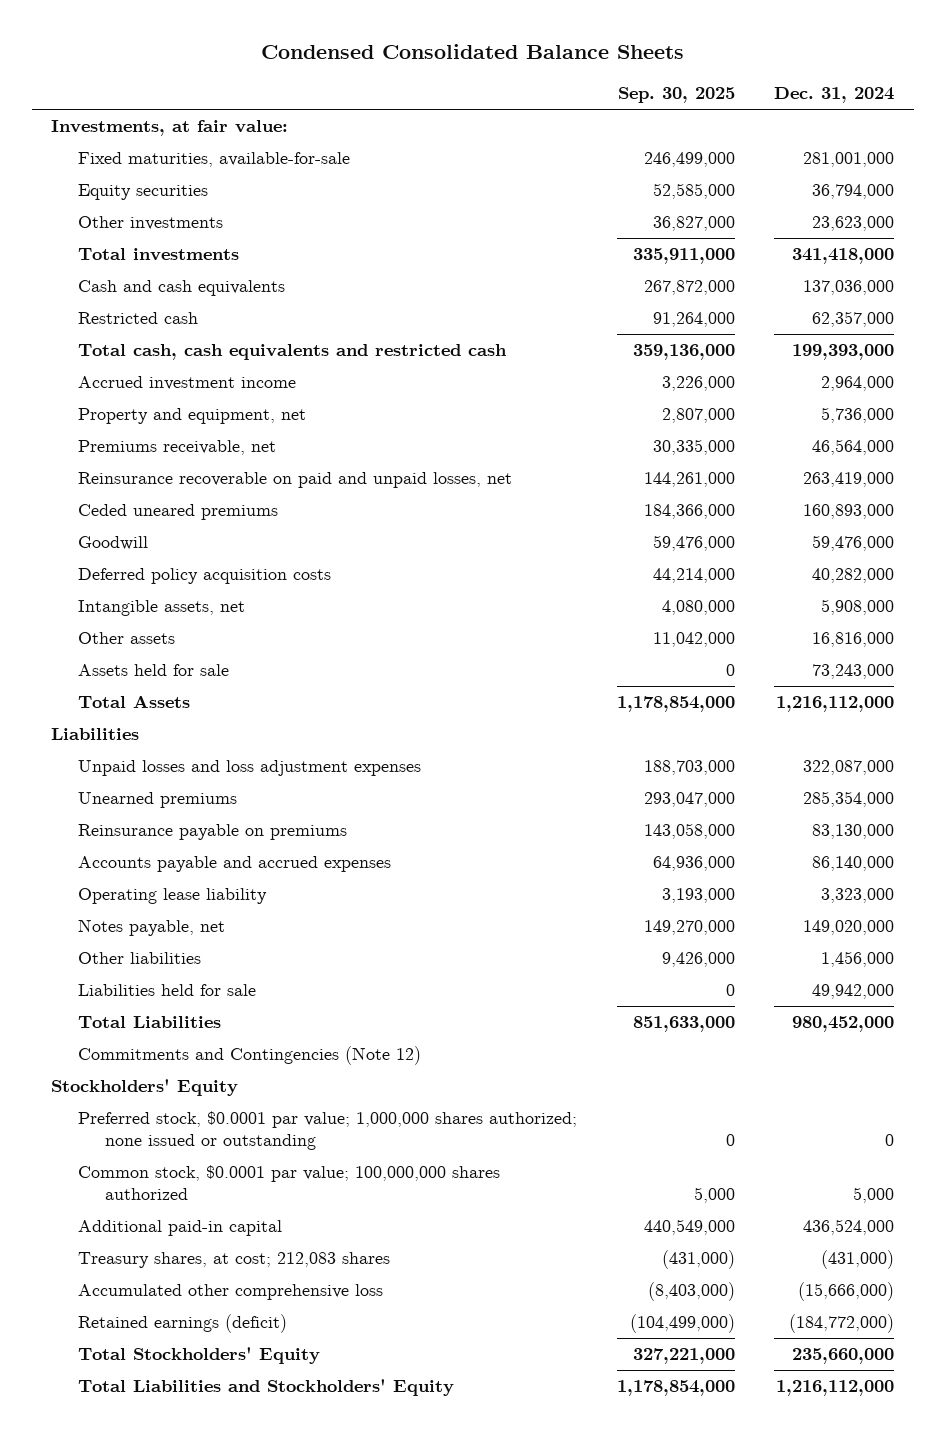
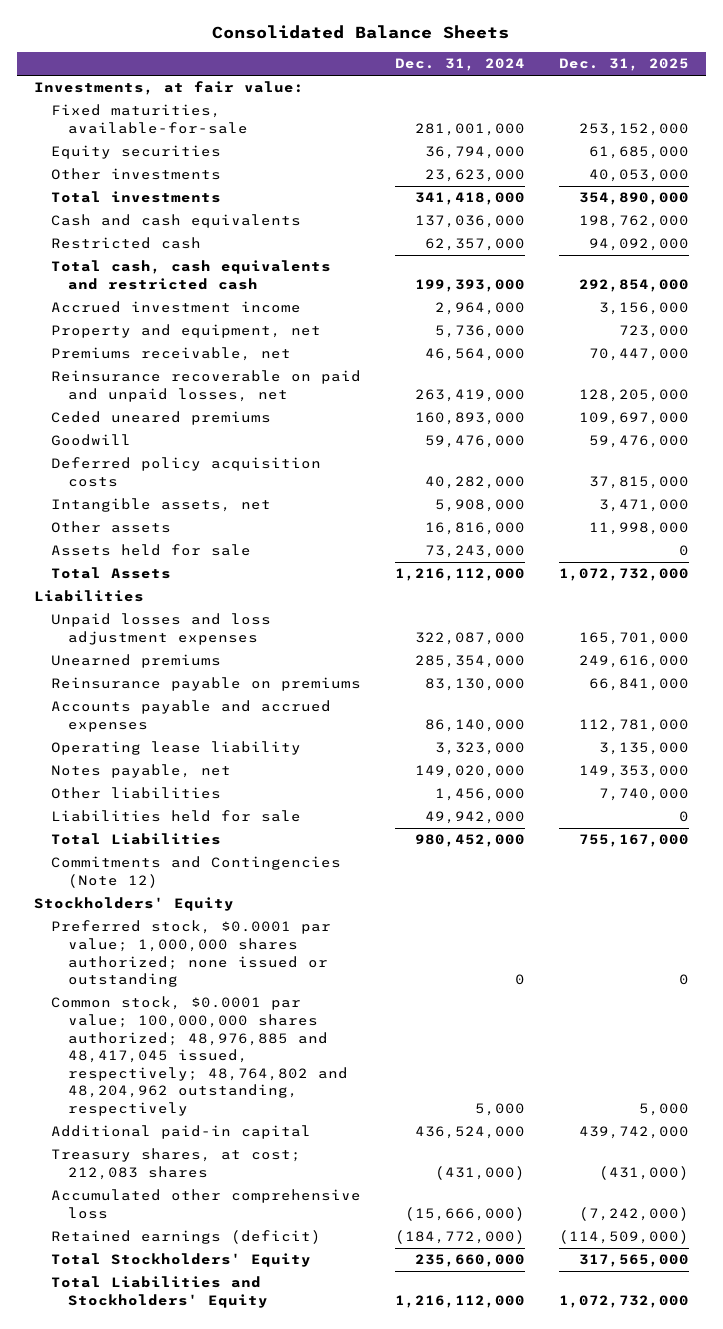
- Condensed Consolidated Balance Sheets
+ Consolidated Balance Sheets
- | Sep. 30, 2025 | Dec. 31, 2024
+ | Dec. 31, 2024 | Dec. 31, 2025
- Common stock, $0.0001 par value; 100,000,000 shares authorized | 5,000 | 5,000
+ Common stock, $0.0001 par value; 100,000,000 shares authorized; 48,976,885 and 48,417,045 issued, respectively; 48,764,802 and 48,204,962 outstanding, respectively | 5,000 | 5,000

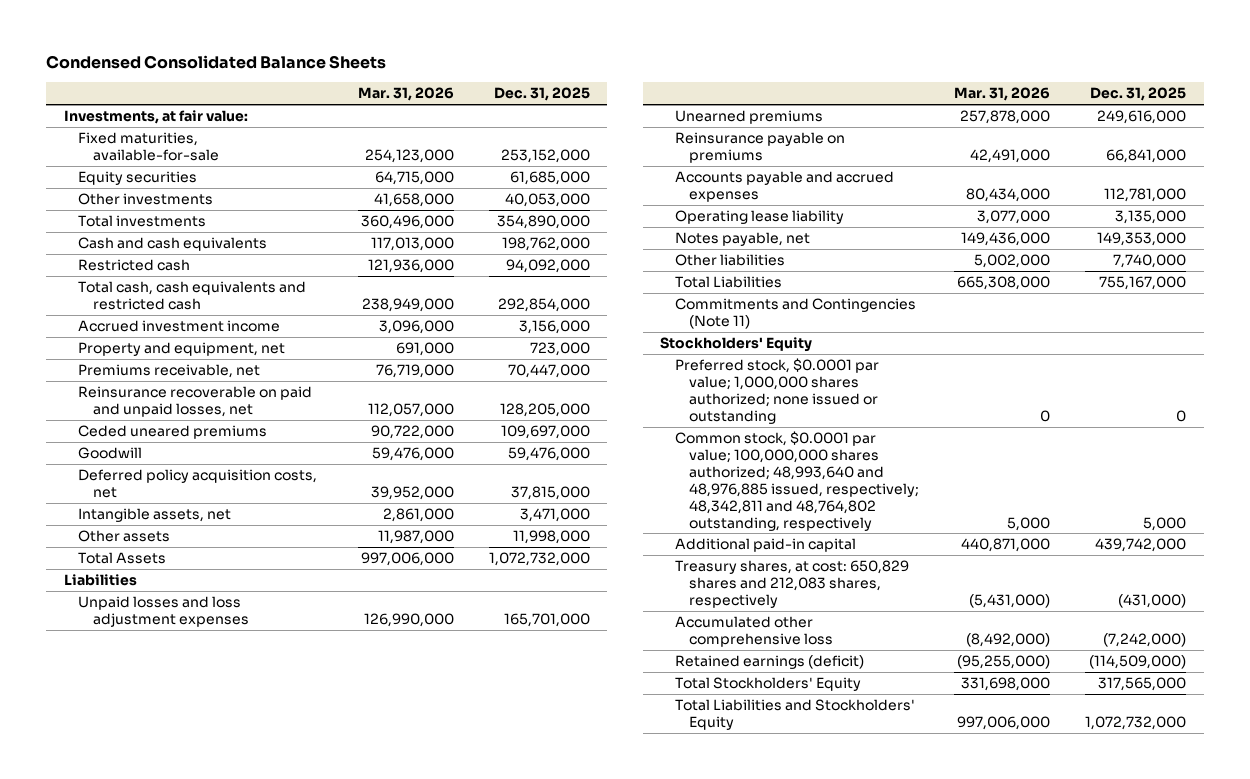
- Consolidated Balance Sheets
+ Condensed Consolidated Balance Sheets
- | Dec. 31, 2024 | Dec. 31, 2025
+ | Mar. 31, 2026 | Dec. 31, 2025
- Deferred policy acquisition costs | 40,282,000 | 37,815,000
+ Deferred policy acquisition costs, net | 39,952,000 | 37,815,000
- Assets held for sale | 73,243,000 | 0
- Liabilities held for sale | 49,942,000 | 0
- Commitments and Contingencies (Note 12)
+ Commitments and Contingencies (Note 11)
- Common stock, $0.0001 par value; 100,000,000 shares authorized; 48,976,885 and 48,417,045 issued, respectively; 48,764,802 and 48,204,962 outstanding, respectively | 5,000 | 5,000
+ Common stock, $0.0001 par value; 100,000,000 shares authorized; 48,993,640 and 48,976,885 issued, respectively; 48,342,811 and 48,764,802 outstanding, respectively | 5,000 | 5,000
- Treasury shares, at cost; 212,083 shares | (431,000) | (431,000)
+ Treasury shares, at cost: 650,829 shares and 212,083 shares, respectively | (5,431,000) | (431,000)

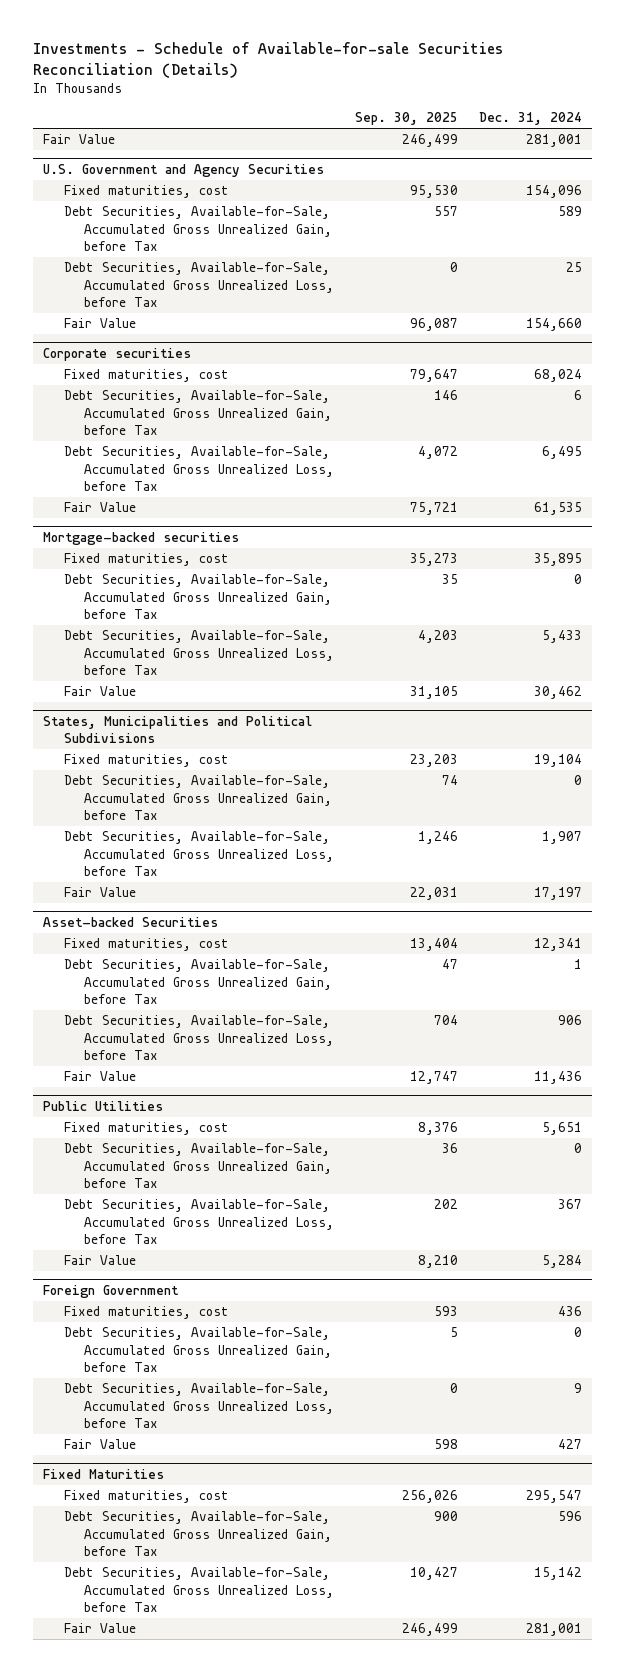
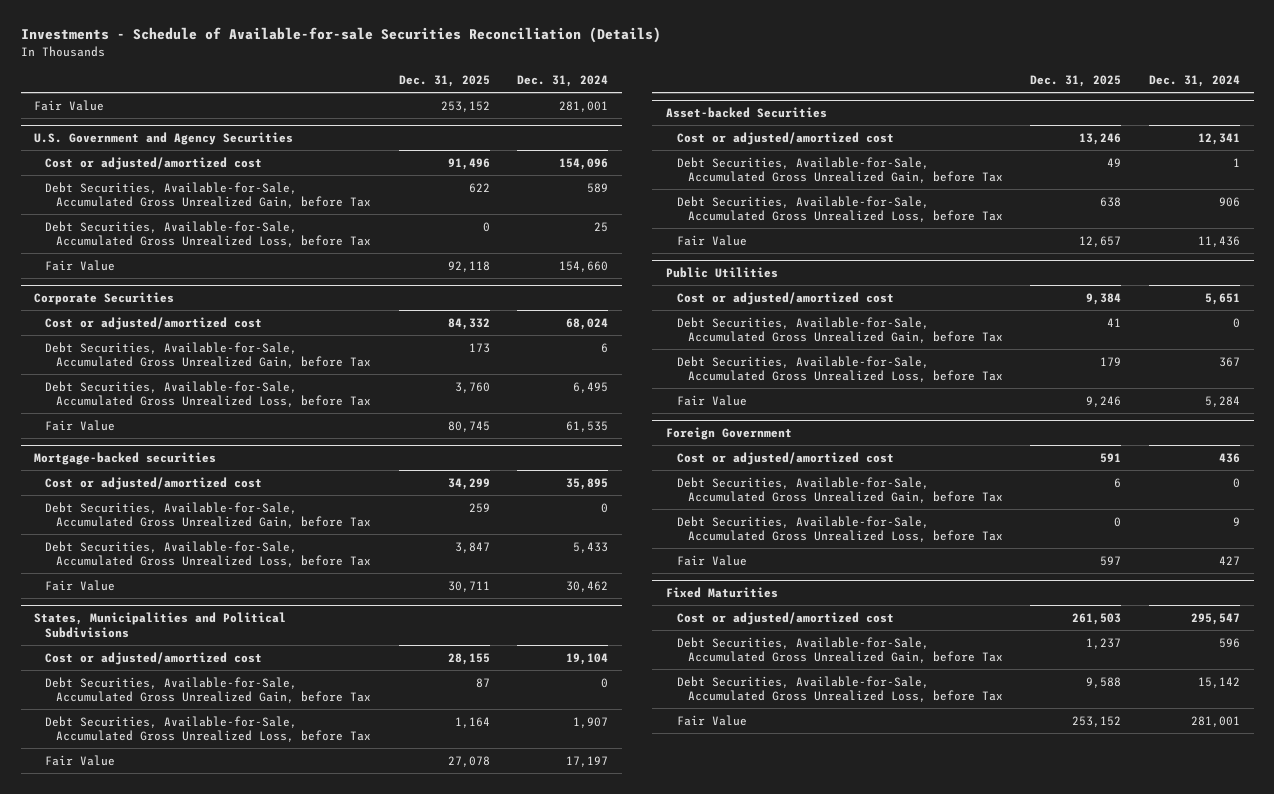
- | Sep. 30, 2025 | Dec. 31, 2024
+ | Dec. 31, 2025 | Dec. 31, 2024
@ U.S. Government and Agency Securities
- Fixed maturities, cost | 95,530 | 154,096
+ Cost or adjusted/amortized cost | 91,496 | 154,096
- Corporate securities
- Fixed maturities, cost | 79,647 | 68,024
+ Corporate Securities
+ Cost or adjusted/amortized cost | 84,332 | 68,024
@ Mortgage-backed securities
- Fixed maturities, cost | 35,273 | 35,895
+ Cost or adjusted/amortized cost | 34,299 | 35,895
@ States, Municipalities and Political Subdivisions
- Fixed maturities, cost | 23,203 | 19,104
+ Cost or adjusted/amortized cost | 28,155 | 19,104
@ Asset-backed Securities
- Fixed maturities, cost | 13,404 | 12,341
+ Cost or adjusted/amortized cost | 13,246 | 12,341
@ Public Utilities
- Fixed maturities, cost | 8,376 | 5,651
+ Cost or adjusted/amortized cost | 9,384 | 5,651
@ Foreign Government
- Fixed maturities, cost | 593 | 436
+ Cost or adjusted/amortized cost | 591 | 436
@ Fixed Maturities
- Fixed maturities, cost | 256,026 | 295,547
+ Cost or adjusted/amortized cost | 261,503 | 295,547

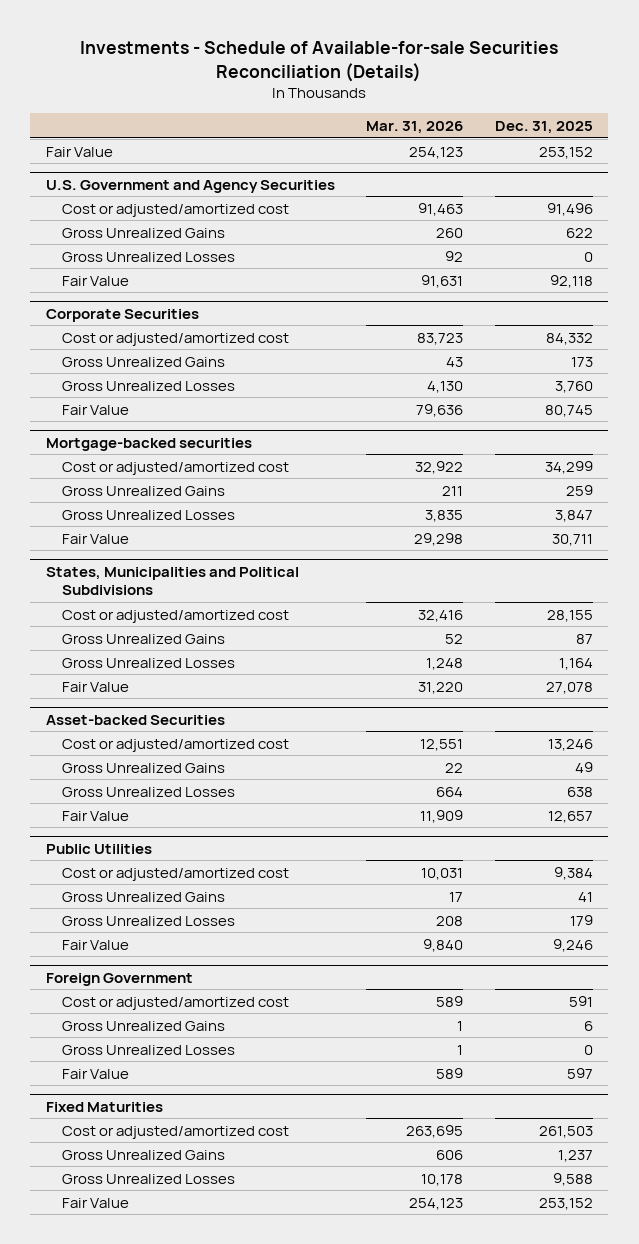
- | Dec. 31, 2025 | Dec. 31, 2024
+ | Mar. 31, 2026 | Dec. 31, 2025
@ U.S. Government and Agency Securities
- Debt Securities, Available-for-Sale, Accumulated Gross Unrealized Gain, before Tax | 622 | 589
- Debt Securities, Available-for-Sale, Accumulated Gross Unrealized Loss, before Tax | 0 | 25
+ Gross Unrealized Gains | 260 | 622
+ Gross Unrealized Losses | 92 | 0
@ Corporate Securities
- Debt Securities, Available-for-Sale, Accumulated Gross Unrealized Gain, before Tax | 173 | 6
- Debt Securities, Available-for-Sale, Accumulated Gross Unrealized Loss, before Tax | 3,760 | 6,495
+ Gross Unrealized Gains | 43 | 173
+ Gross Unrealized Losses | 4,130 | 3,760
@ Mortgage-backed securities
- Debt Securities, Available-for-Sale, Accumulated Gross Unrealized Gain, before Tax | 259 | 0
- Debt Securities, Available-for-Sale, Accumulated Gross Unrealized Loss, before Tax | 3,847 | 5,433
+ Gross Unrealized Gains | 211 | 259
+ Gross Unrealized Losses | 3,835 | 3,847
@ States, Municipalities and Political Subdivisions
- Debt Securities, Available-for-Sale, Accumulated Gross Unrealized Gain, before Tax | 87 | 0
- Debt Securities, Available-for-Sale, Accumulated Gross Unrealized Loss, before Tax | 1,164 | 1,907
+ Gross Unrealized Gains | 52 | 87
+ Gross Unrealized Losses | 1,248 | 1,164
@ Asset-backed Securities
- Debt Securities, Available-for-Sale, Accumulated Gross Unrealized Gain, before Tax | 49 | 1
- Debt Securities, Available-for-Sale, Accumulated Gross Unrealized Loss, before Tax | 638 | 906
+ Gross Unrealized Gains | 22 | 49
+ Gross Unrealized Losses | 664 | 638
@ Public Utilities
- Debt Securities, Available-for-Sale, Accumulated Gross Unrealized Gain, before Tax | 41 | 0
- Debt Securities, Available-for-Sale, Accumulated Gross Unrealized Loss, before Tax | 179 | 367
+ Gross Unrealized Gains | 17 | 41
+ Gross Unrealized Losses | 208 | 179
@ Foreign Government
- Debt Securities, Available-for-Sale, Accumulated Gross Unrealized Gain, before Tax | 6 | 0
- Debt Securities, Available-for-Sale, Accumulated Gross Unrealized Loss, before Tax | 0 | 9
+ Gross Unrealized Gains | 1 | 6
+ Gross Unrealized Losses | 1 | 0
@ Fixed Maturities
- Debt Securities, Available-for-Sale, Accumulated Gross Unrealized Gain, before Tax | 1,237 | 596
- Debt Securities, Available-for-Sale, Accumulated Gross Unrealized Loss, before Tax | 9,588 | 15,142
+ Gross Unrealized Gains | 606 | 1,237
+ Gross Unrealized Losses | 10,178 | 9,588

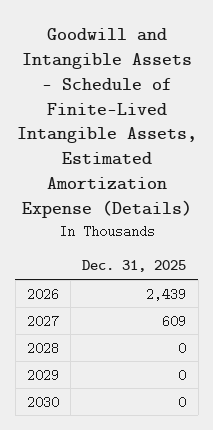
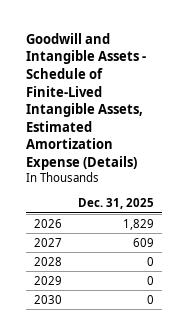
- 2026 | 2,439
+ 2026 | 1,829

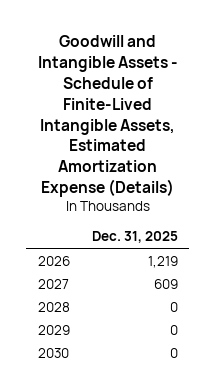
- 2026 | 1,829
+ 2026 | 1,219

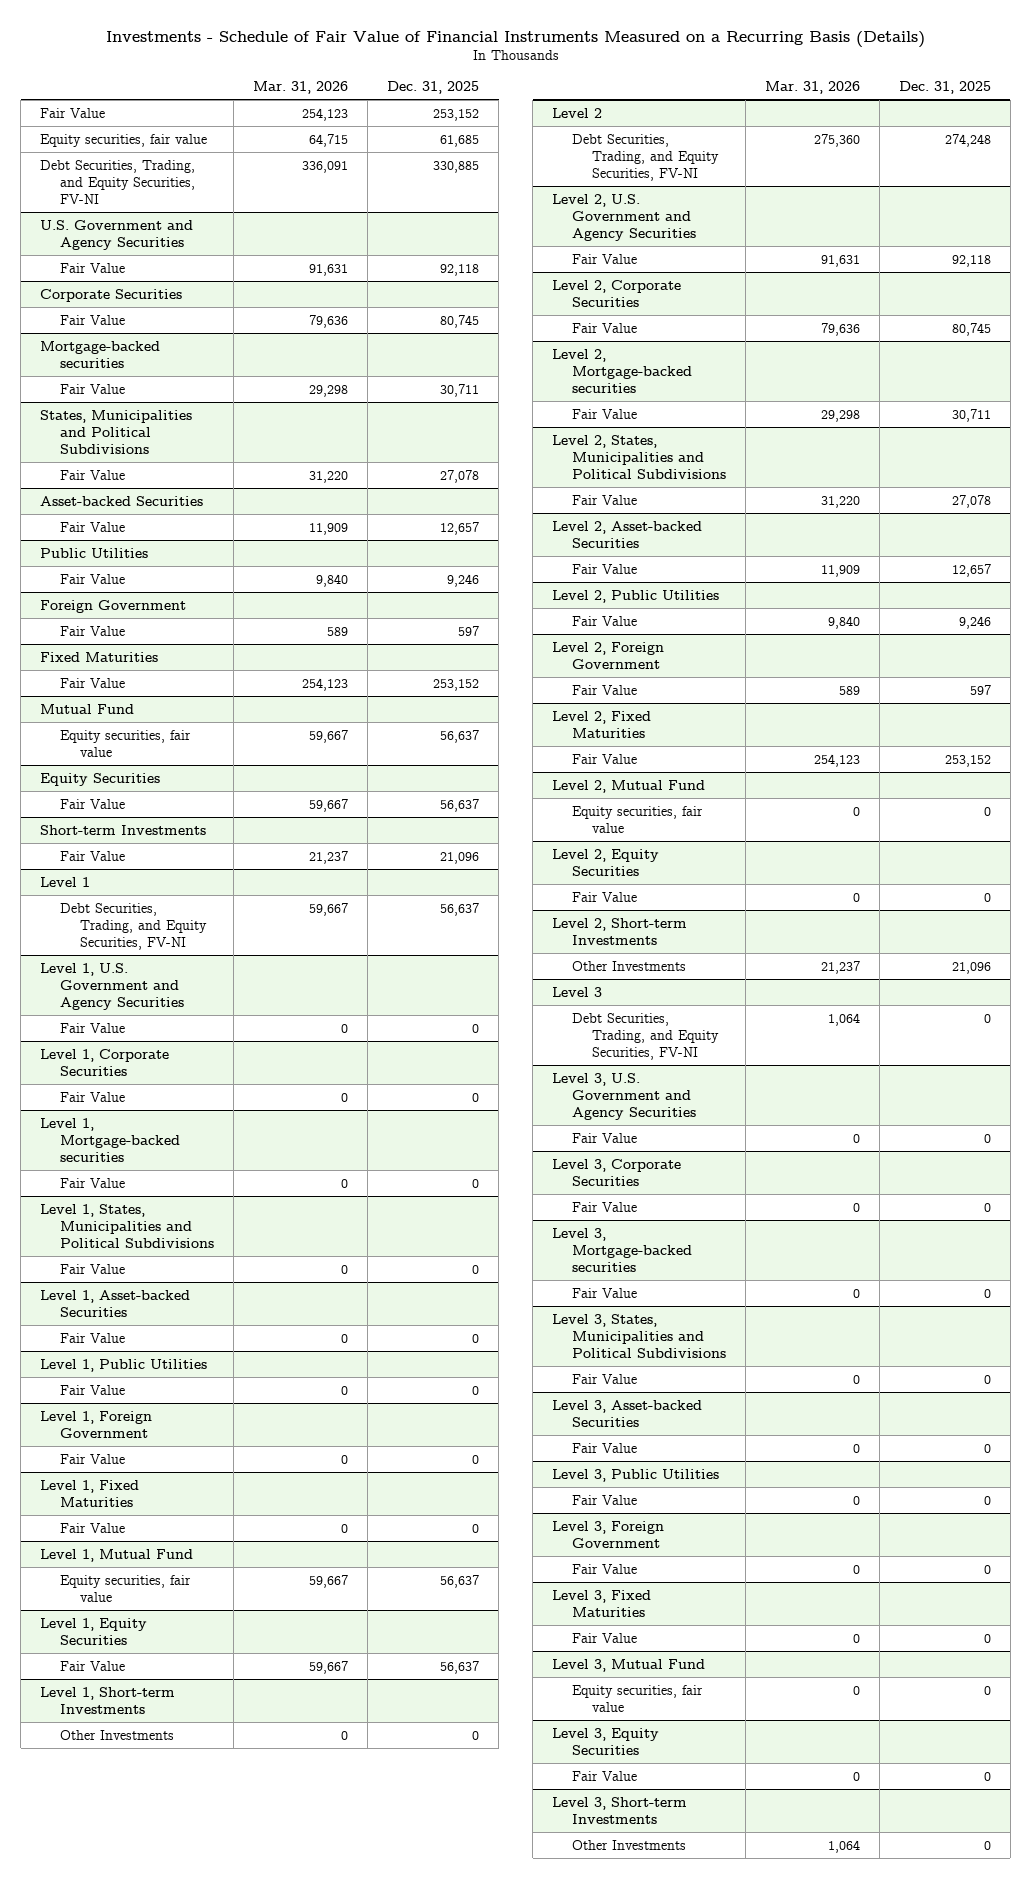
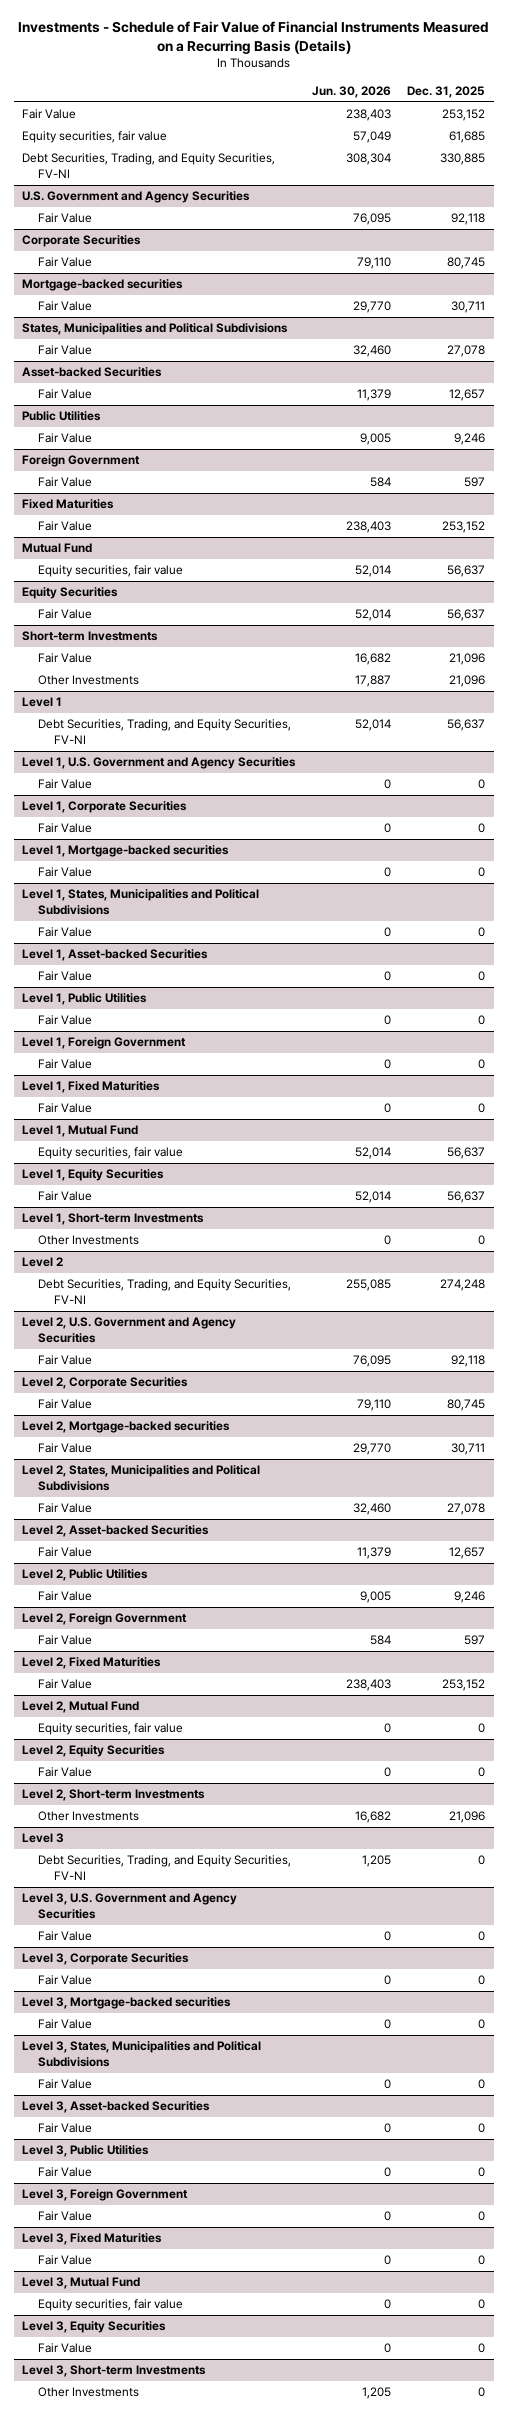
- | Mar. 31, 2026 | Dec. 31, 2025
+ | Jun. 30, 2026 | Dec. 31, 2025
@ Short-term Investments
+ Other Investments | 17,887 | 21,096

